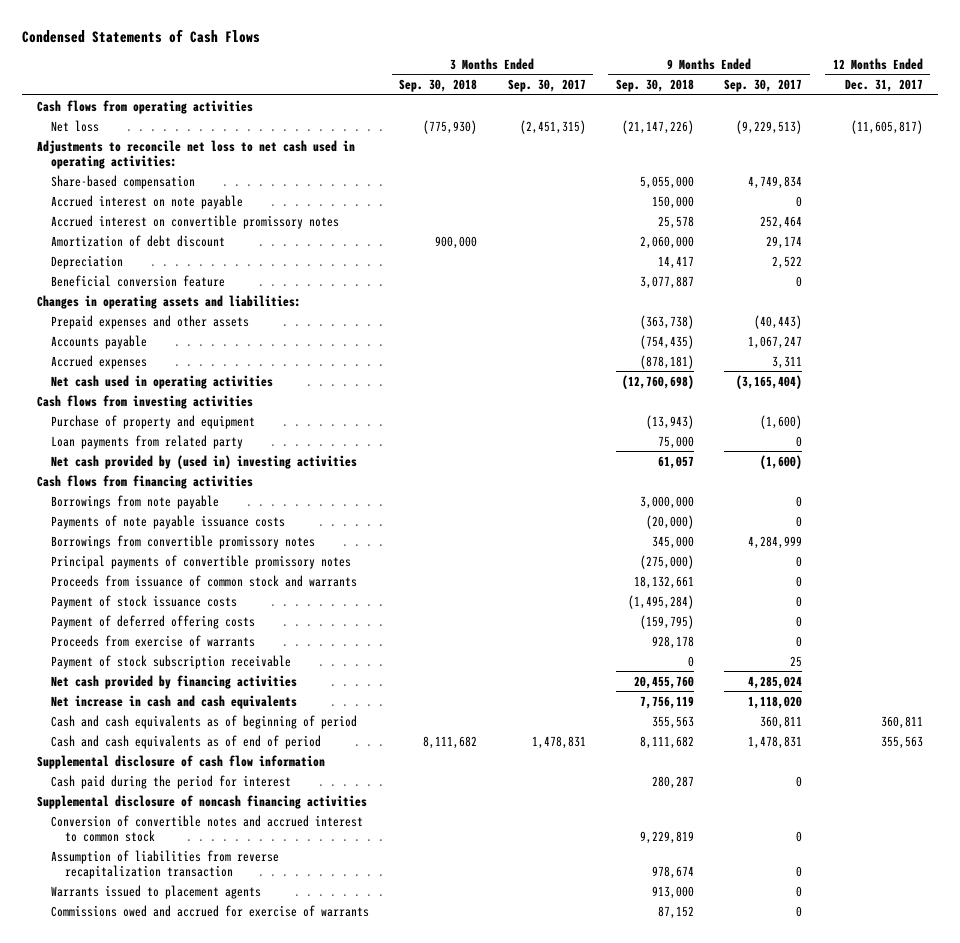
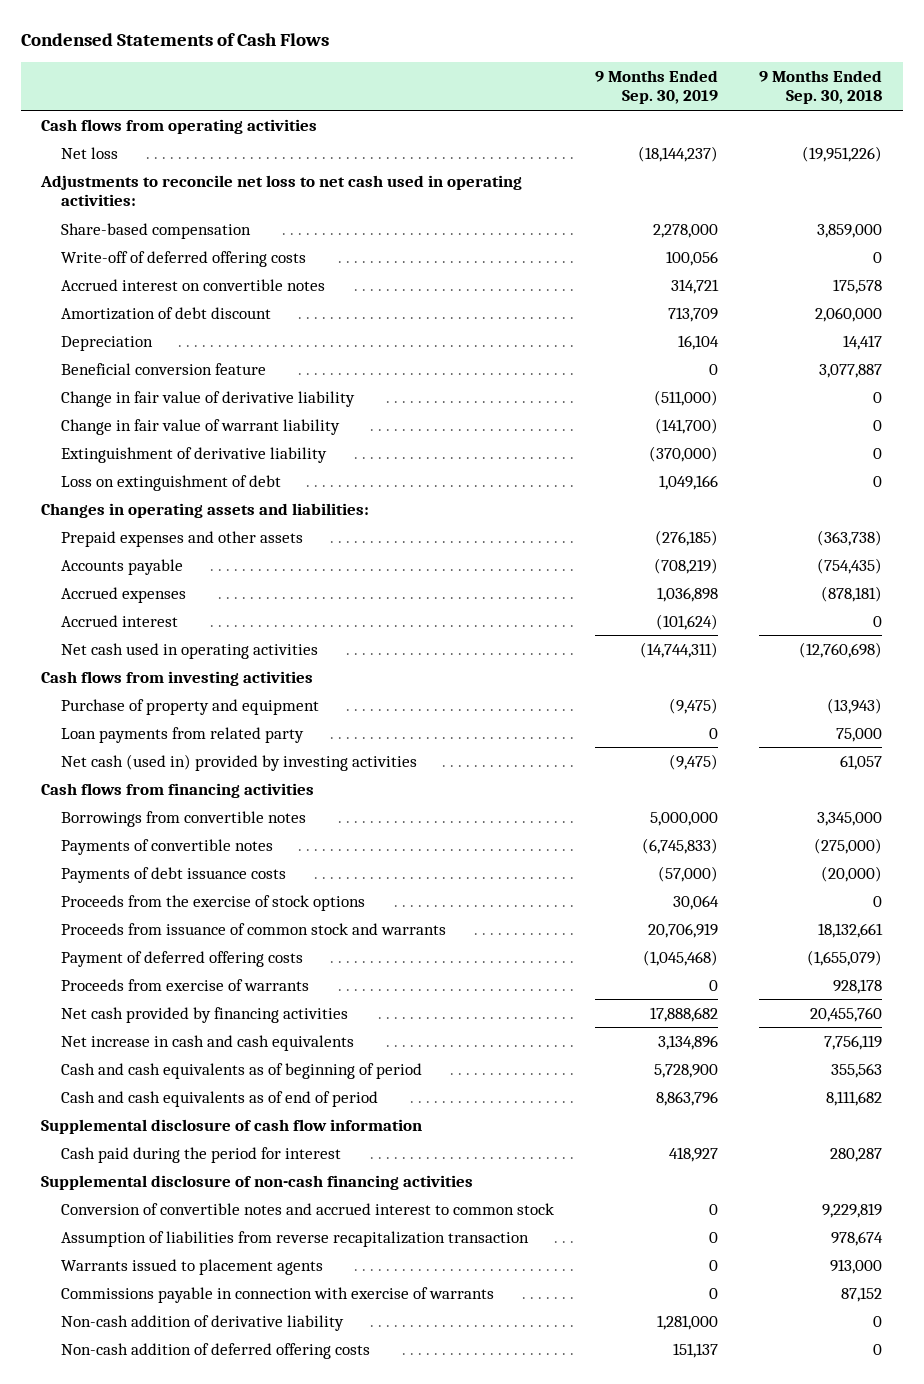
- | 3 Months Ended Sep. 30, 2018 | 3 Months Ended Sep. 30, 2017 | 9 Months Ended Sep. 30, 2018 | 9 Months Ended Sep. 30, 2017 | 12 Months Ended Dec. 31, 2017
+ | 9 Months Ended Sep. 30, 2019 | 9 Months Ended Sep. 30, 2018
- Net loss | (775,930) | (2,451,315) | (21,147,226) | (9,229,513) | (11,605,817)
+ Net loss | (18,144,237) | (19,951,226)
- Share-based compensation | | | 5,055,000 | 4,749,834 |
- Accrued interest on note payable | | | 150,000 | 0 |
- Accrued interest on convertible promissory notes | | | 25,578 | 252,464 |
+ Share-based compensation | 2,278,000 | 3,859,000
+ Write-off of deferred offering costs | 100,056 | 0
+ Accrued interest on convertible notes | 314,721 | 175,578
+ Change in fair value of derivative liability | (511,000) | 0
+ Change in fair value of warrant liability | (141,700) | 0
+ Extinguishment of derivative liability | (370,000) | 0
+ Loss on extinguishment of debt | 1,049,166 | 0
+ Accrued interest | (101,624) | 0
- Net cash provided by (used in) investing activities | | | 61,057 | (1,600) |
+ Net cash (used in) provided by investing activities | (9,475) | 61,057
- Borrowings from note payable | | | 3,000,000 | 0 |
- Payments of note payable issuance costs | | | (20,000) | 0 |
- Borrowings from convertible promissory notes | | | 345,000 | 4,284,999 |
- Principal payments of convertible promissory notes | | | (275,000) | 0 |
+ Borrowings from convertible notes | 5,000,000 | 3,345,000
+ Payments of convertible notes | (6,745,833) | (275,000)
+ Payments of debt issuance costs | (57,000) | (20,000)
+ Proceeds from the exercise of stock options | 30,064 | 0
- Payment of stock issuance costs | | | (1,495,284) | 0 |
- Payment of deferred offering costs | | | (159,795) | 0 |
+ Payment of deferred offering costs | (1,045,468) | (1,655,079)
- Payment of stock subscription receivable | | | 0 | 25 |
- Supplemental disclosure of noncash financing activities
+ Supplemental disclosure of non-cash financing activities
- Commissions owed and accrued for exercise of warrants | | | 87,152 | 0 |
+ Commissions payable in connection with exercise of warrants | 0 | 87,152
+ Non-cash addition of derivative liability | 1,281,000 | 0
+ Non-cash addition of deferred offering costs | 151,137 | 0

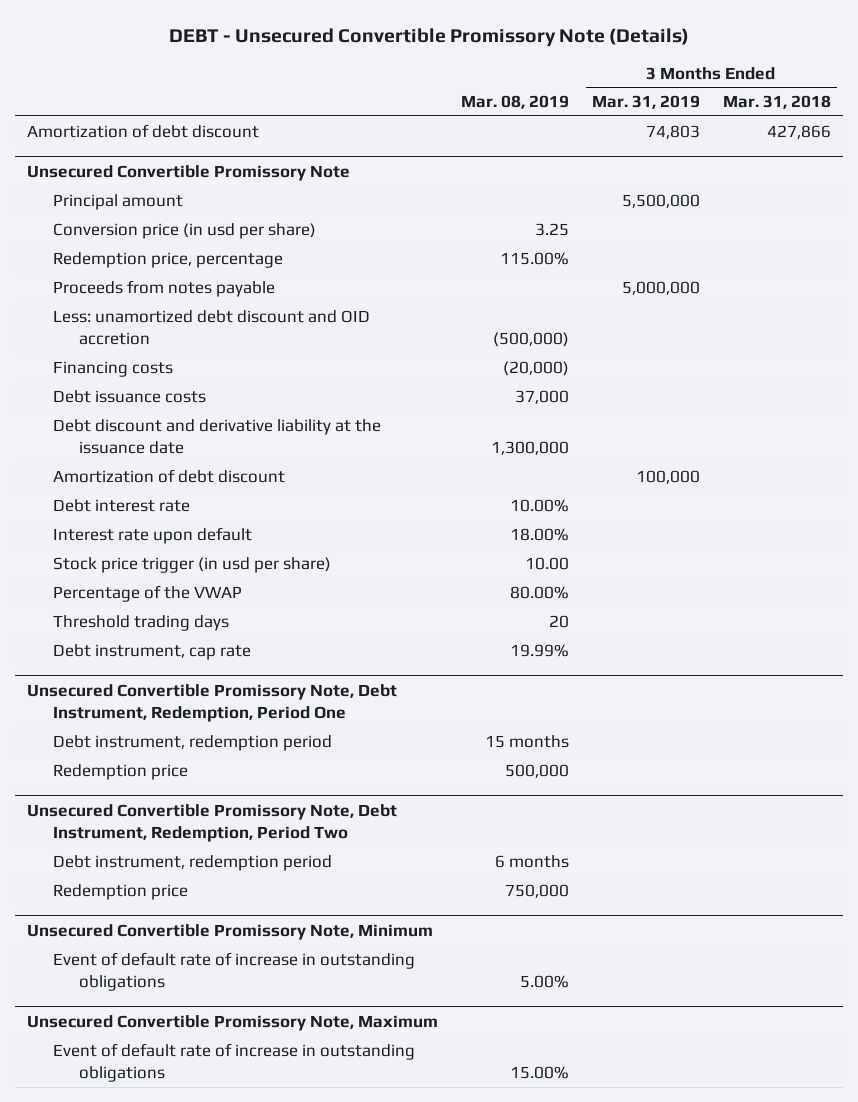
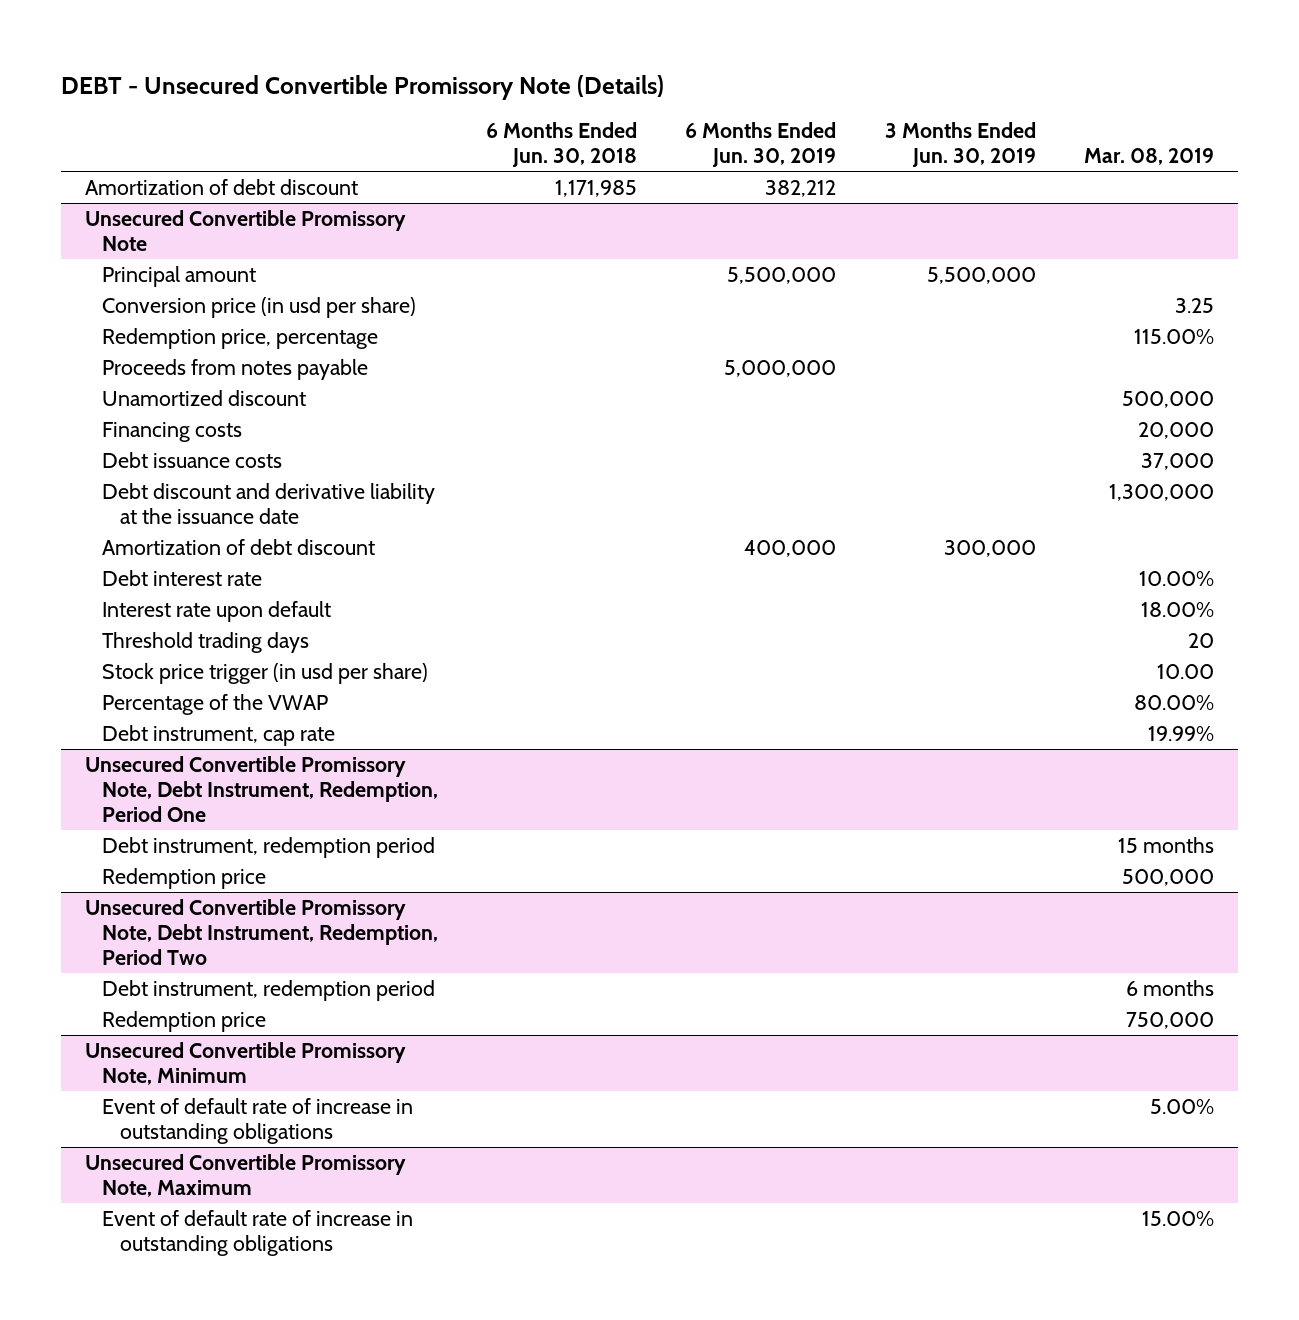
- | Mar. 08, 2019 | 3 Months Ended Mar. 31, 2019 | 3 Months Ended Mar. 31, 2018
+ | 6 Months Ended Jun. 30, 2018 | 6 Months Ended Jun. 30, 2019 | 3 Months Ended Jun. 30, 2019 | Mar. 08, 2019
@ Unsecured Convertible Promissory Note
- Less: unamortized debt discount and OID accretion | (500,000) | |
- Financing costs | (20,000) | |
+ Unamortized discount | | | | 500,000
+ Financing costs | | | | 20,000
moved up: Threshold trading days | | | | 20

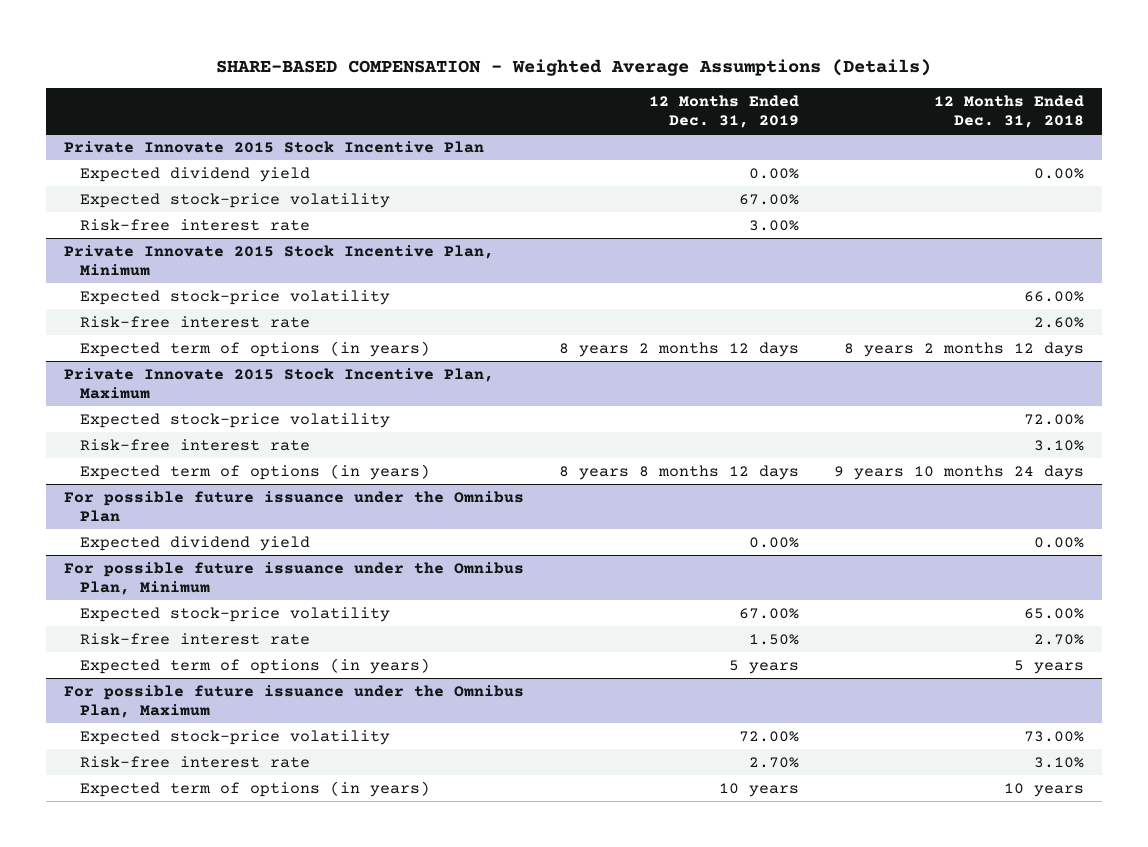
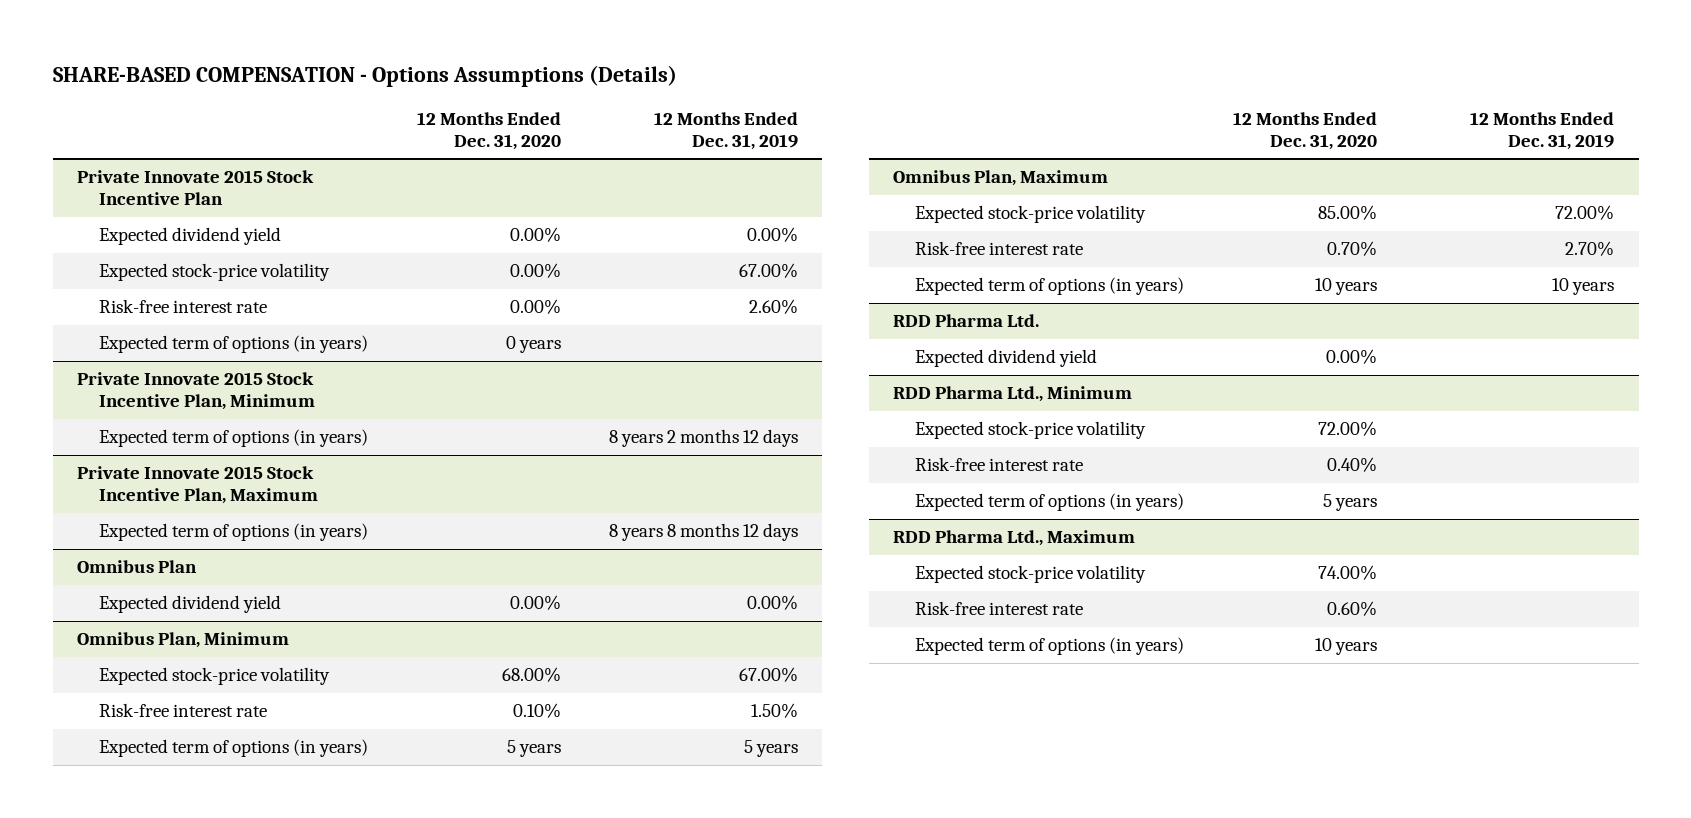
- SHARE-BASED COMPENSATION - Weighted Average Assumptions (Details)
+ SHARE-BASED COMPENSATION - Options Assumptions (Details)
- | 12 Months Ended Dec. 31, 2019 | 12 Months Ended Dec. 31, 2018
+ | 12 Months Ended Dec. 31, 2020 | 12 Months Ended Dec. 31, 2019
@ Private Innovate 2015 Stock Incentive Plan
- Risk-free interest rate | 3.00% |
+ Risk-free interest rate | 0.00% | 2.60%
+ Expected term of options (in years) | 0 years |
@ Private Innovate 2015 Stock Incentive Plan, Minimum
- Expected stock-price volatility | | 66.00%
- Risk-free interest rate | | 2.60%
@ Private Innovate 2015 Stock Incentive Plan, Maximum
- Expected stock-price volatility | | 72.00%
- Risk-free interest rate | | 3.10%
- For possible future issuance under the Omnibus Plan
+ Omnibus Plan
- For possible future issuance under the Omnibus Plan, Minimum
+ Omnibus Plan, Minimum
- For possible future issuance under the Omnibus Plan, Maximum
+ Omnibus Plan, Maximum
+ RDD Pharma Ltd.
+ Expected dividend yield | 0.00% |
+ RDD Pharma Ltd., Minimum
+ Expected stock-price volatility | 72.00% |
+ Risk-free interest rate | 0.40% |
+ Expected term of options (in years) | 5 years |
+ RDD Pharma Ltd., Maximum
+ Expected stock-price volatility | 74.00% |
+ Risk-free interest rate | 0.60% |
+ Expected term of options (in years) | 10 years |

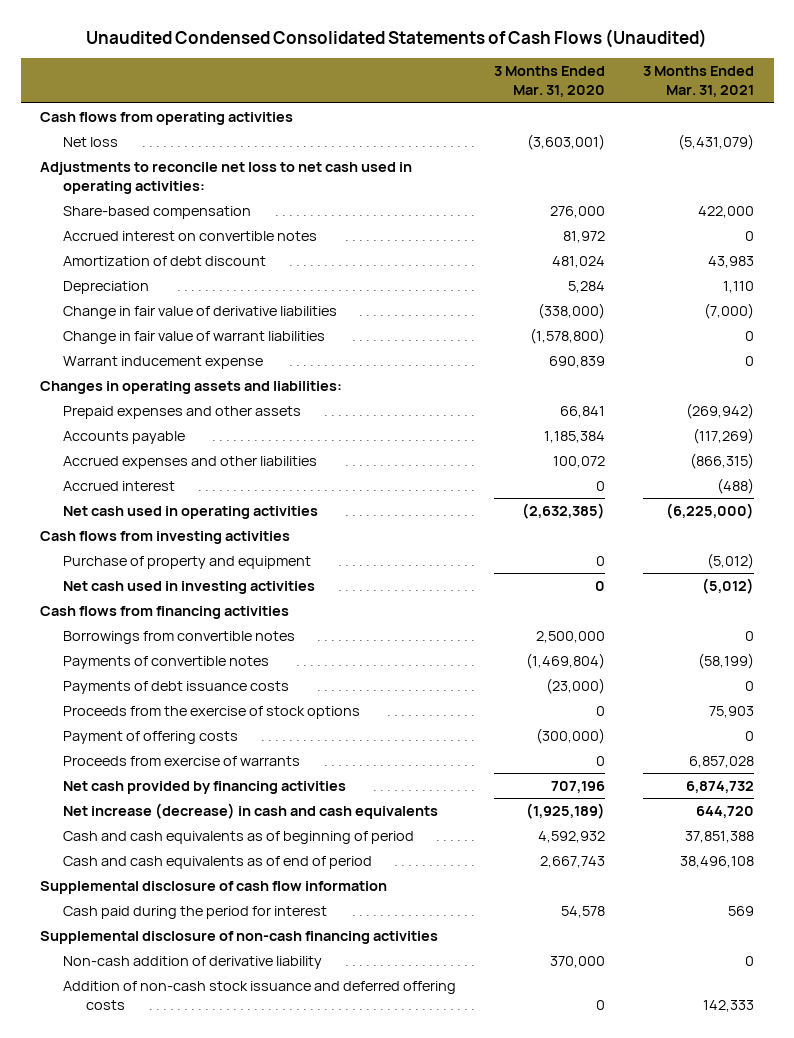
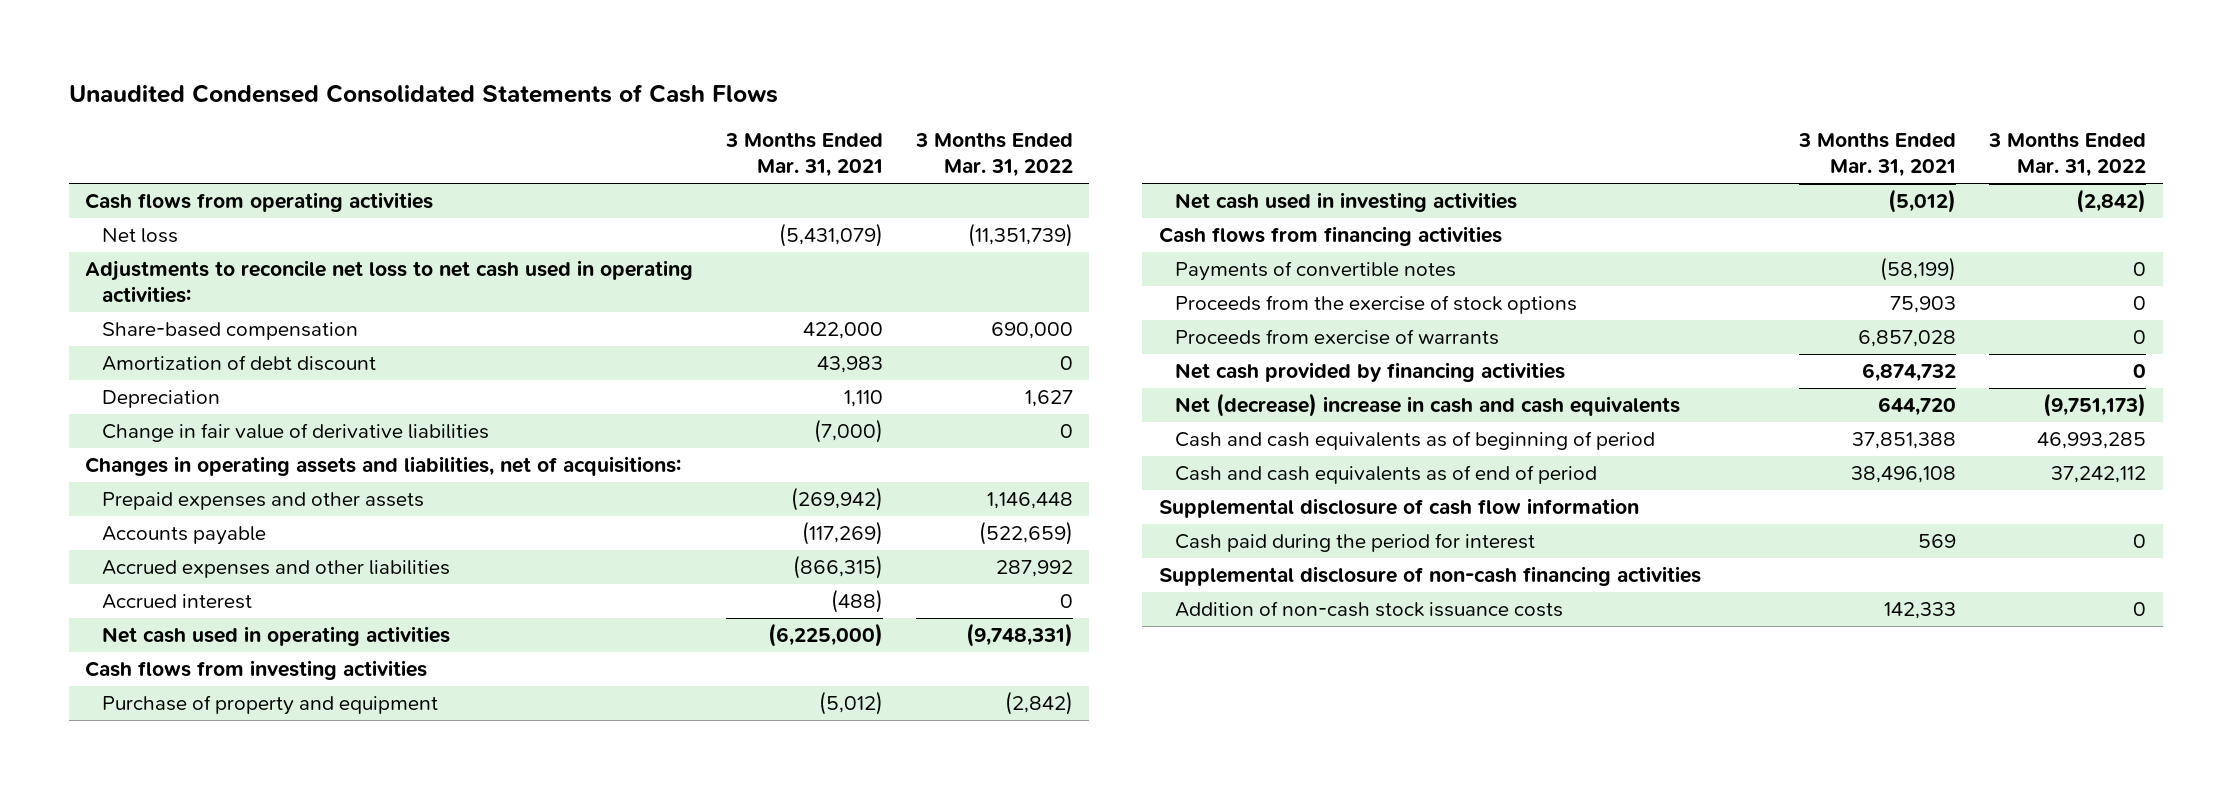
- Unaudited Condensed Consolidated Statements of Cash Flows (Unaudited)
+ Unaudited Condensed Consolidated Statements of Cash Flows
- | 3 Months Ended Mar. 31, 2020 | 3 Months Ended Mar. 31, 2021
+ | 3 Months Ended Mar. 31, 2021 | 3 Months Ended Mar. 31, 2022
- Accrued interest on convertible notes | 81,972 | 0
- Change in fair value of warrant liabilities | (1,578,800) | 0
- Warrant inducement expense | 690,839 | 0
- Changes in operating assets and liabilities:
+ Changes in operating assets and liabilities, net of acquisitions:
- Borrowings from convertible notes | 2,500,000 | 0
- Payments of debt issuance costs | (23,000) | 0
- Payment of offering costs | (300,000) | 0
- Net increase (decrease) in cash and cash equivalents | (1,925,189) | 644,720
+ Net (decrease) increase in cash and cash equivalents | 644,720 | (9,751,173)
- Non-cash addition of derivative liability | 370,000 | 0
- Addition of non-cash stock issuance and deferred offering costs | 0 | 142,333
+ Addition of non-cash stock issuance costs | 142,333 | 0

